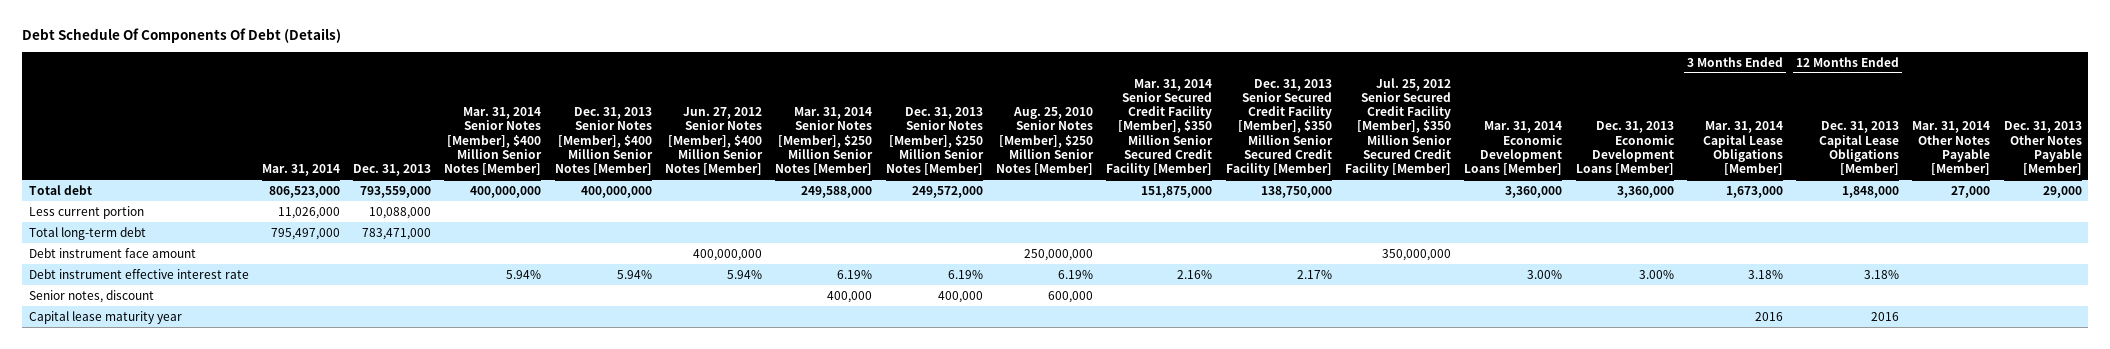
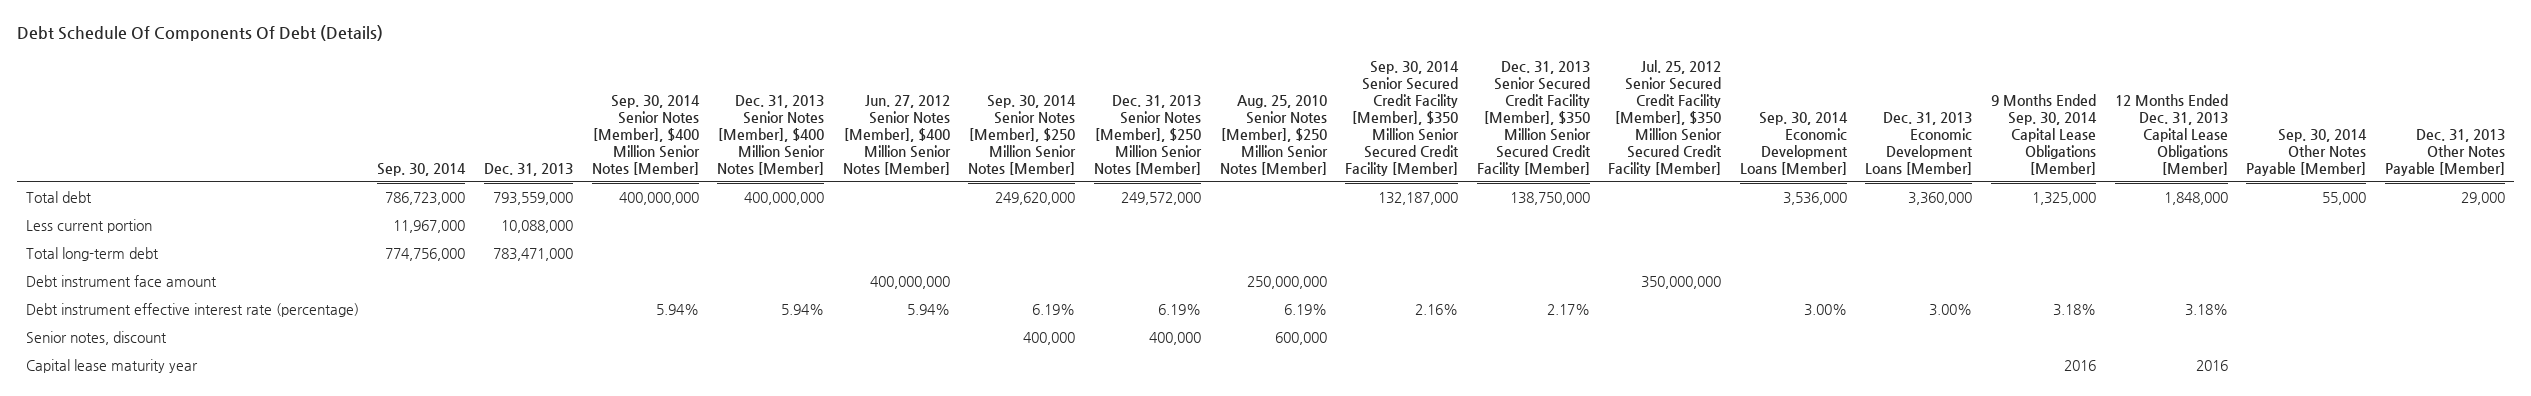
- | Mar. 31, 2014 | Dec. 31, 2013 | Mar. 31, 2014 Senior Notes [Member], $400 Million Senior Notes [Member] | Dec. 31, 2013 Senior Notes [Member], $400 Million Senior Notes [Member] | Jun. 27, 2012 Senior Notes [Member], $400 Million Senior Notes [Member] | Mar. 31, 2014 Senior Notes [Member], $250 Million Senior Notes [Member] | Dec. 31, 2013 Senior Notes [Member], $250 Million Senior Notes [Member] | Aug. 25, 2010 Senior Notes [Member], $250 Million Senior Notes [Member] | Mar. 31, 2014 Senior Secured Credit Facility [Member], $350 Million Senior Secured Credit Facility [Member] | Dec. 31, 2013 Senior Secured Credit Facility [Member], $350 Million Senior Secured Credit Facility [Member] | Jul. 25, 2012 Senior Secured Credit Facility [Member], $350 Million Senior Secured Credit Facility [Member] | Mar. 31, 2014 Economic Development Loans [Member] | Dec. 31, 2013 Economic Development Loans [Member] | 3 Months Ended Mar. 31, 2014 Capital Lease Obligations [Member] | 12 Months Ended Dec. 31, 2013 Capital Lease Obligations [Member] | Mar. 31, 2014 Other Notes Payable [Member] | Dec. 31, 2013 Other Notes Payable [Member]
+ | Sep. 30, 2014 | Dec. 31, 2013 | Sep. 30, 2014 Senior Notes [Member], $400 Million Senior Notes [Member] | Dec. 31, 2013 Senior Notes [Member], $400 Million Senior Notes [Member] | Jun. 27, 2012 Senior Notes [Member], $400 Million Senior Notes [Member] | Sep. 30, 2014 Senior Notes [Member], $250 Million Senior Notes [Member] | Dec. 31, 2013 Senior Notes [Member], $250 Million Senior Notes [Member] | Aug. 25, 2010 Senior Notes [Member], $250 Million Senior Notes [Member] | Sep. 30, 2014 Senior Secured Credit Facility [Member], $350 Million Senior Secured Credit Facility [Member] | Dec. 31, 2013 Senior Secured Credit Facility [Member], $350 Million Senior Secured Credit Facility [Member] | Jul. 25, 2012 Senior Secured Credit Facility [Member], $350 Million Senior Secured Credit Facility [Member] | Sep. 30, 2014 Economic Development Loans [Member] | Dec. 31, 2013 Economic Development Loans [Member] | 9 Months Ended Sep. 30, 2014 Capital Lease Obligations [Member] | 12 Months Ended Dec. 31, 2013 Capital Lease Obligations [Member] | Sep. 30, 2014 Other Notes Payable [Member] | Dec. 31, 2013 Other Notes Payable [Member]
- Debt instrument effective interest rate | | | 5.94% | 5.94% | 5.94% | 6.19% | 6.19% | 6.19% | 2.16% | 2.17% | | 3.00% | 3.00% | 3.18% | 3.18% | |
+ Debt instrument effective interest rate (percentage) | | | 5.94% | 5.94% | 5.94% | 6.19% | 6.19% | 6.19% | 2.16% | 2.17% | | 3.00% | 3.00% | 3.18% | 3.18% | |

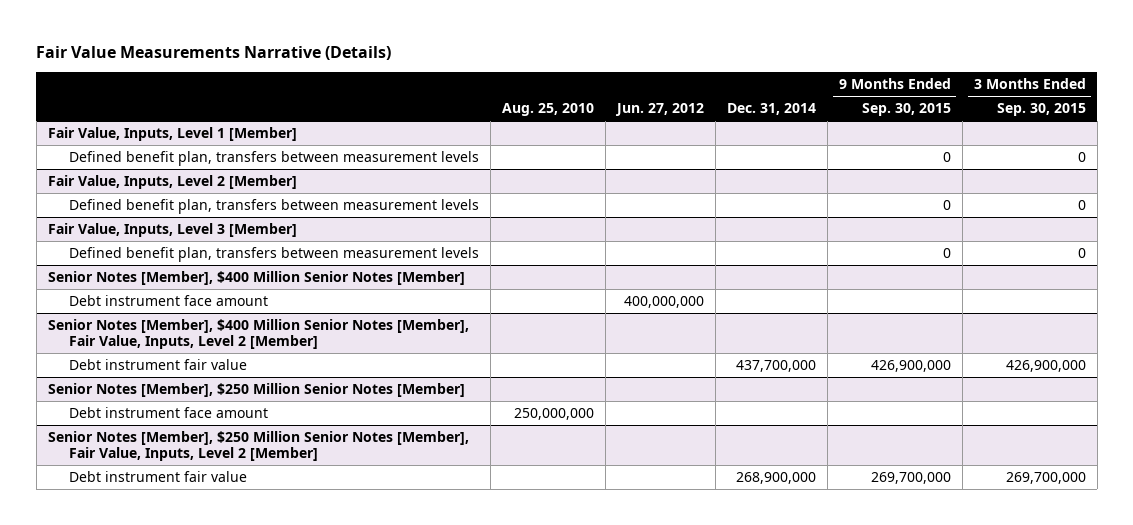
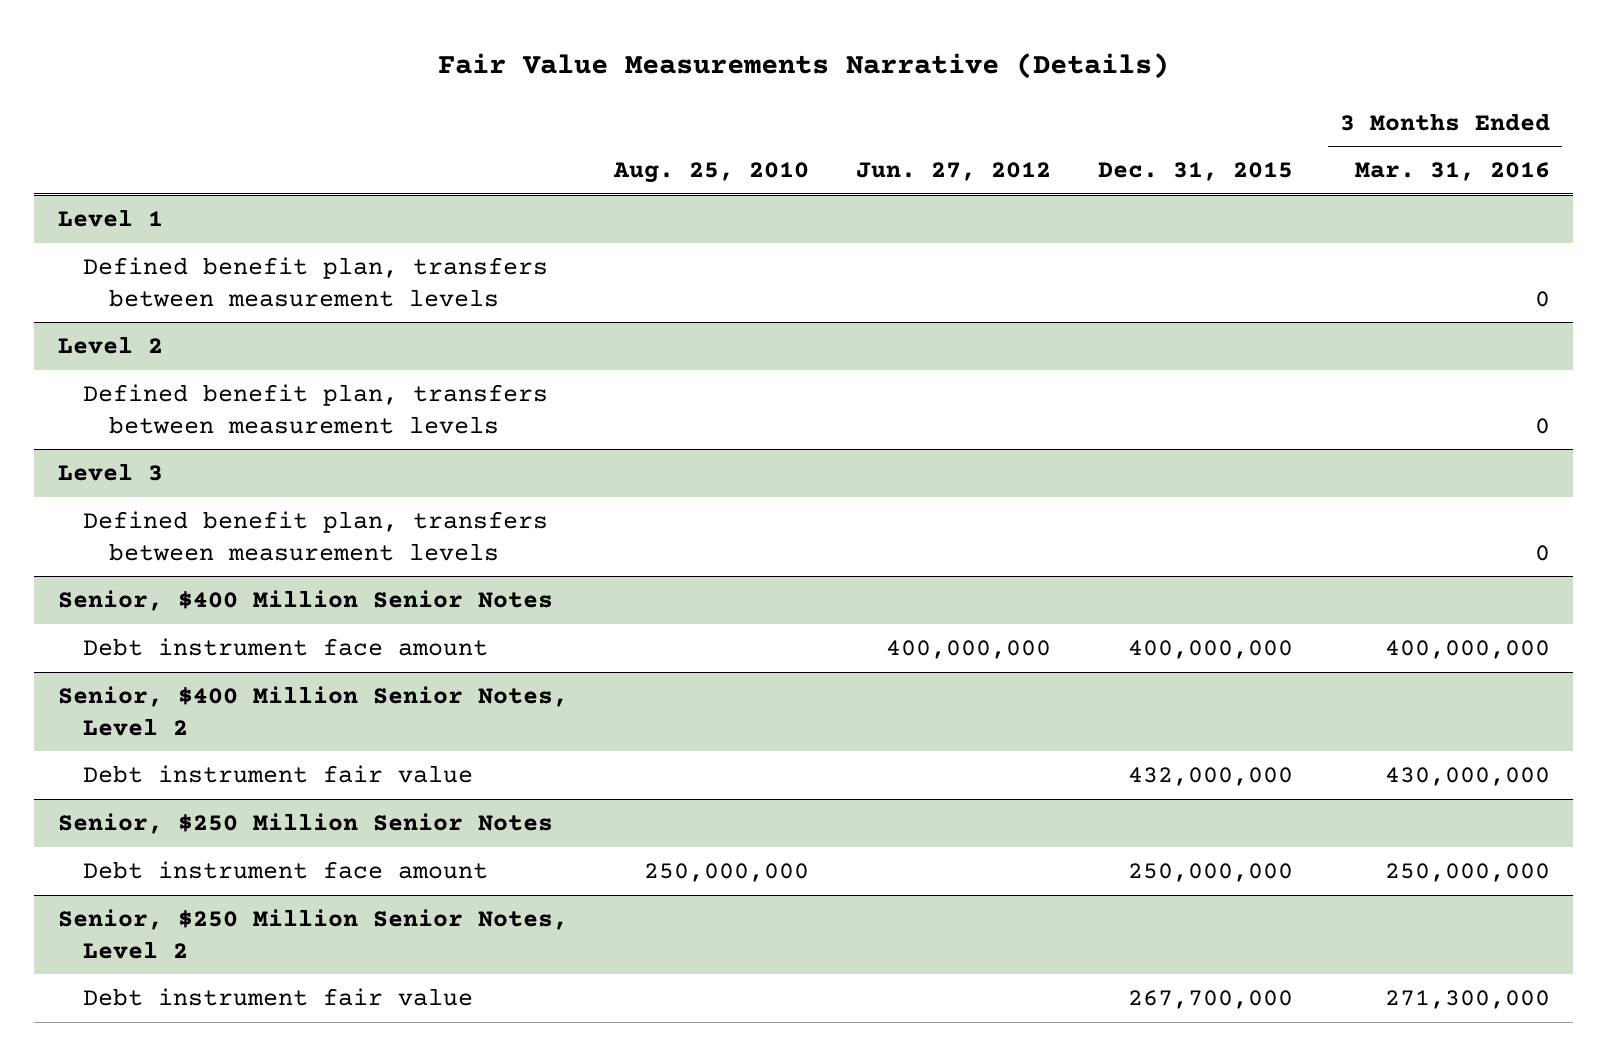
- | Aug. 25, 2010 | Jun. 27, 2012 | Dec. 31, 2014 | 9 Months Ended Sep. 30, 2015 | 3 Months Ended Sep. 30, 2015
+ | Aug. 25, 2010 | Jun. 27, 2012 | Dec. 31, 2015 | 3 Months Ended Mar. 31, 2016
- Fair Value, Inputs, Level 1 [Member]
+ Level 1
- Fair Value, Inputs, Level 2 [Member]
+ Level 2
- Fair Value, Inputs, Level 3 [Member]
+ Level 3
- Senior Notes [Member], $400 Million Senior Notes [Member]
+ Senior, $400 Million Senior Notes
- Senior Notes [Member], $400 Million Senior Notes [Member], Fair Value, Inputs, Level 2 [Member]
+ Senior, $400 Million Senior Notes, Level 2
- Senior Notes [Member], $250 Million Senior Notes [Member]
+ Senior, $250 Million Senior Notes
- Senior Notes [Member], $250 Million Senior Notes [Member], Fair Value, Inputs, Level 2 [Member]
+ Senior, $250 Million Senior Notes, Level 2

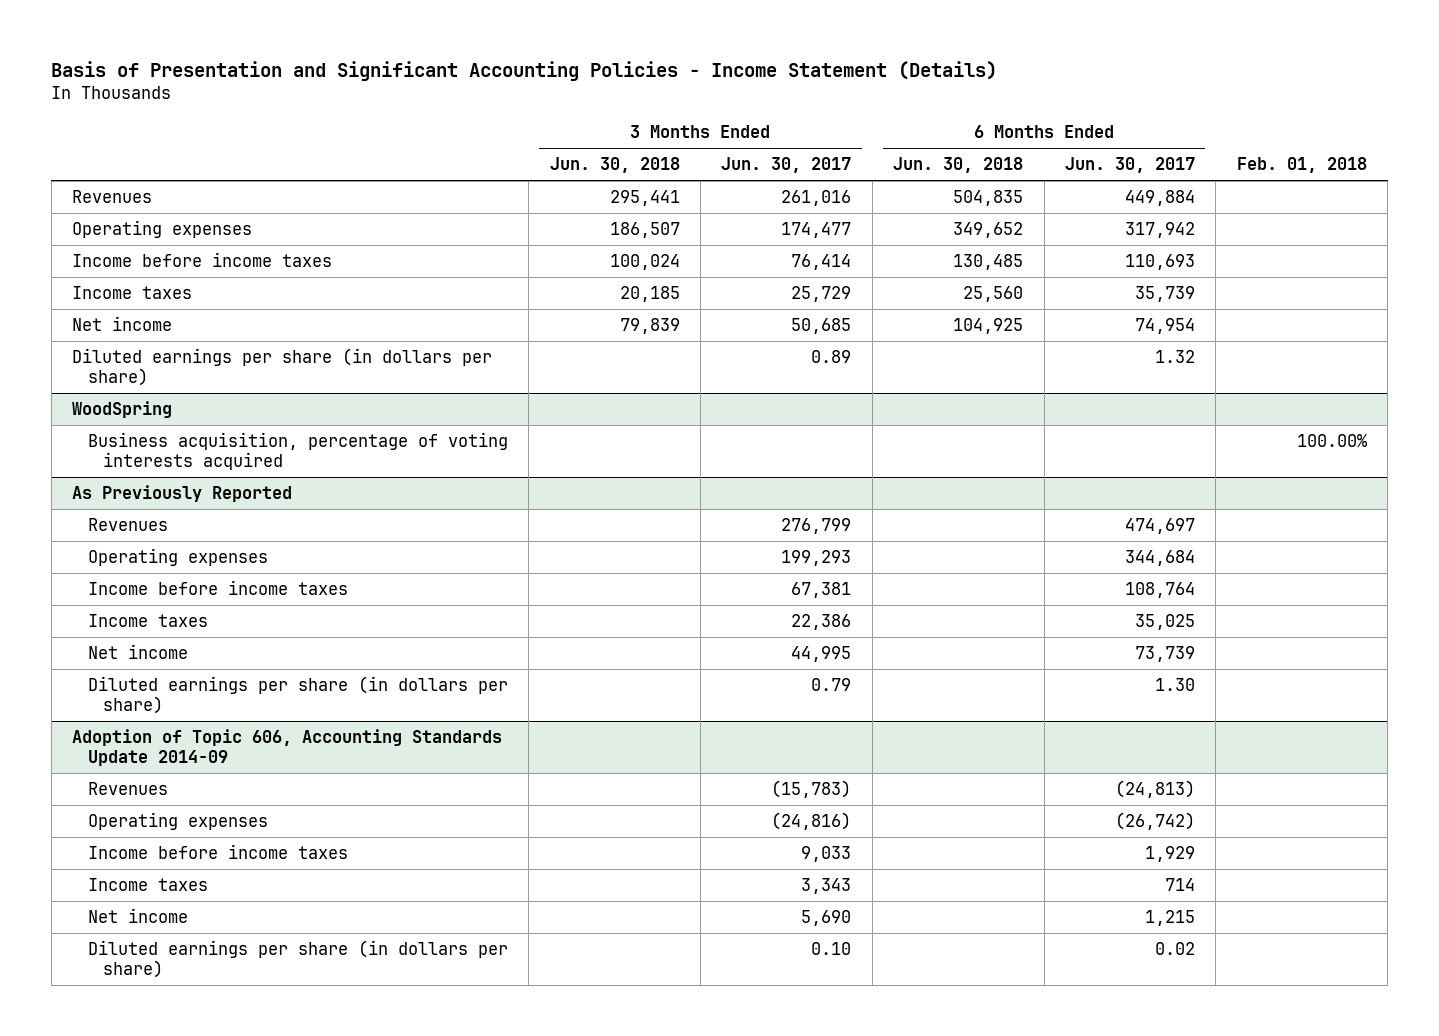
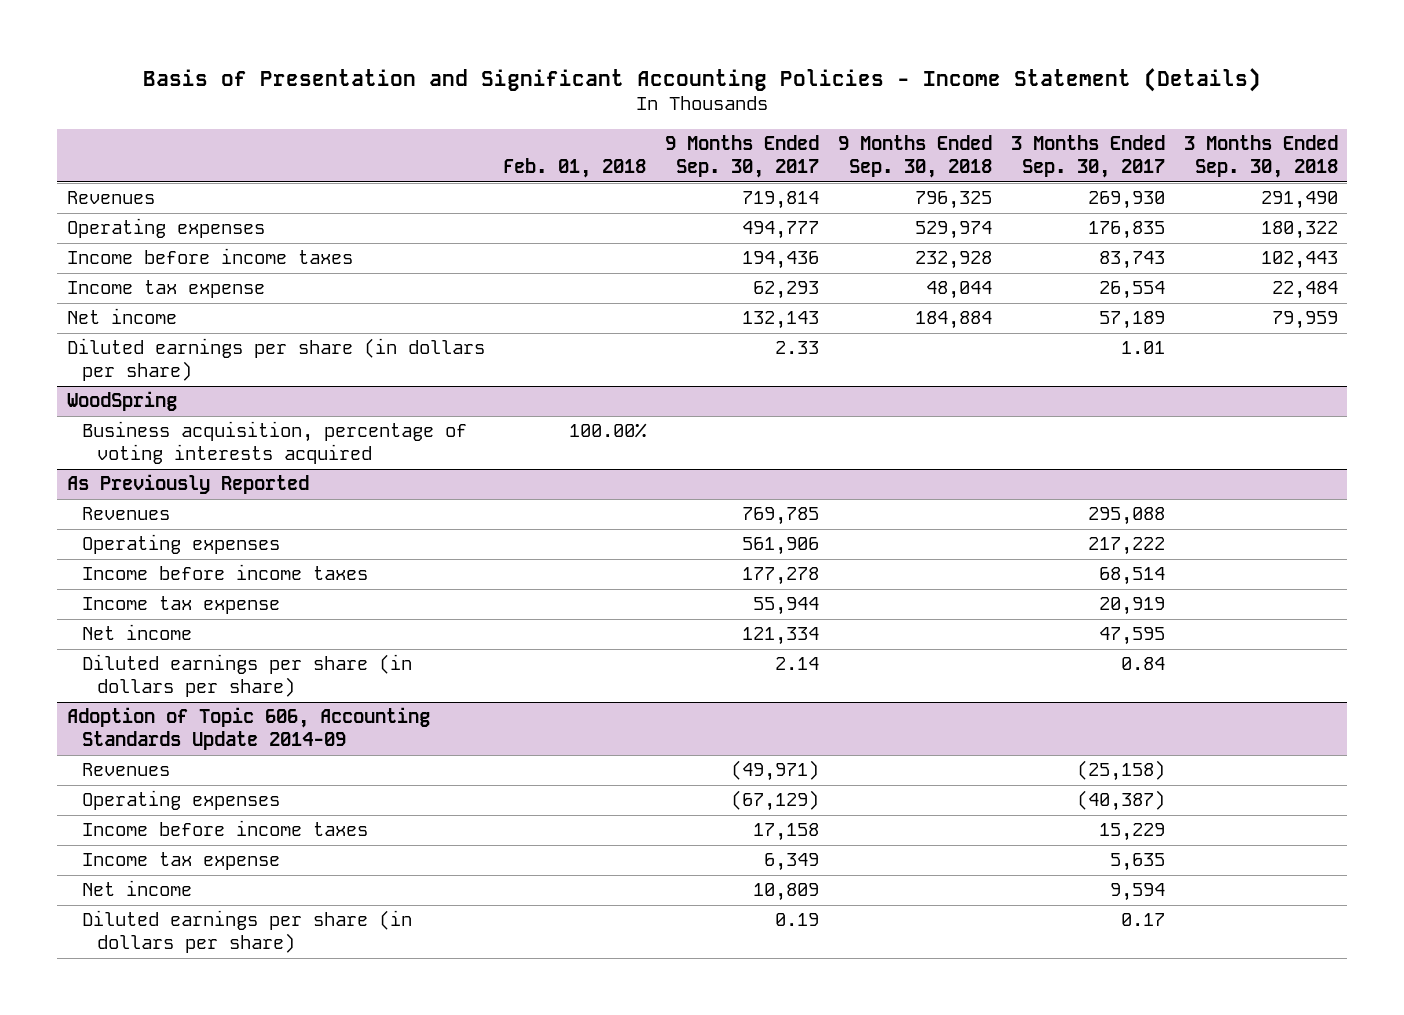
- | 3 Months Ended Jun. 30, 2018 | 3 Months Ended Jun. 30, 2017 | 6 Months Ended Jun. 30, 2018 | 6 Months Ended Jun. 30, 2017 | Feb. 01, 2018
+ | Feb. 01, 2018 | 9 Months Ended Sep. 30, 2017 | 9 Months Ended Sep. 30, 2018 | 3 Months Ended Sep. 30, 2017 | 3 Months Ended Sep. 30, 2018
- Income taxes | 20,185 | 25,729 | 25,560 | 35,739 |
+ Income tax expense | | 62,293 | 48,044 | 26,554 | 22,484
@ As Previously Reported
- Income taxes | | 22,386 | | 35,025 |
+ Income tax expense | | 55,944 | | 20,919 |
@ Adoption of Topic 606, Accounting Standards Update 2014-09
- Income taxes | | 3,343 | | 714 |
+ Income tax expense | | 6,349 | | 5,635 |

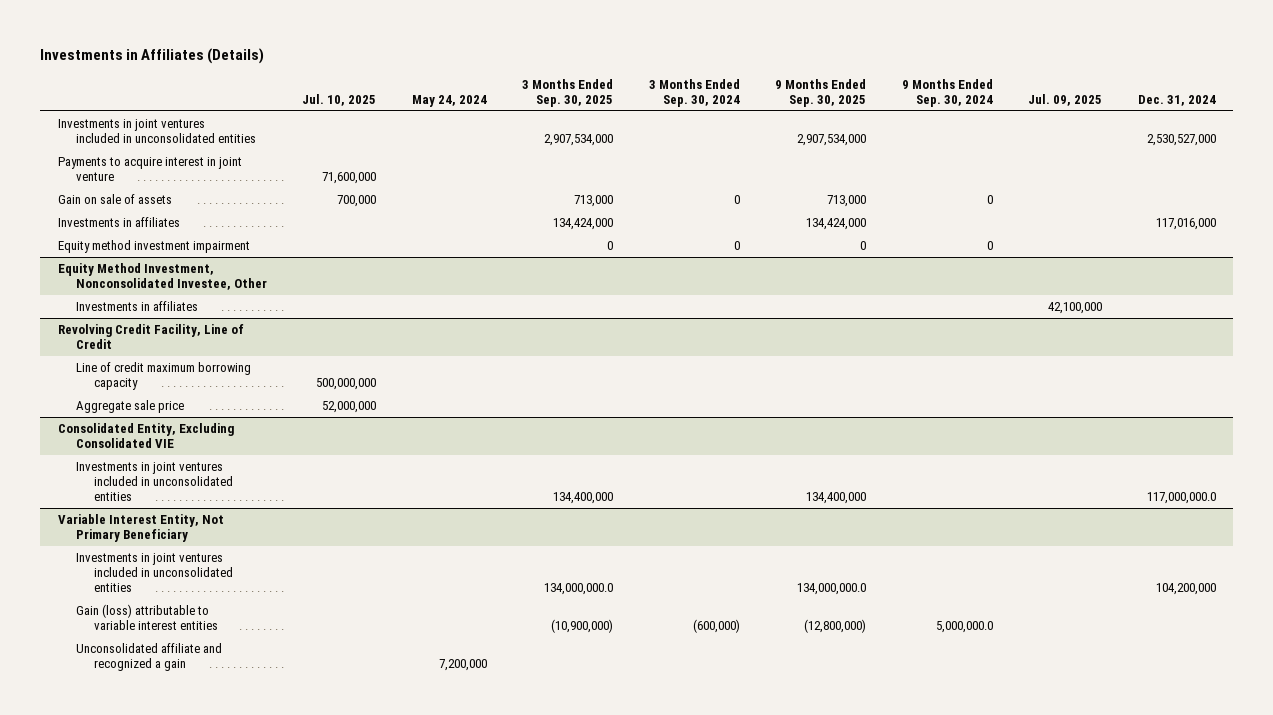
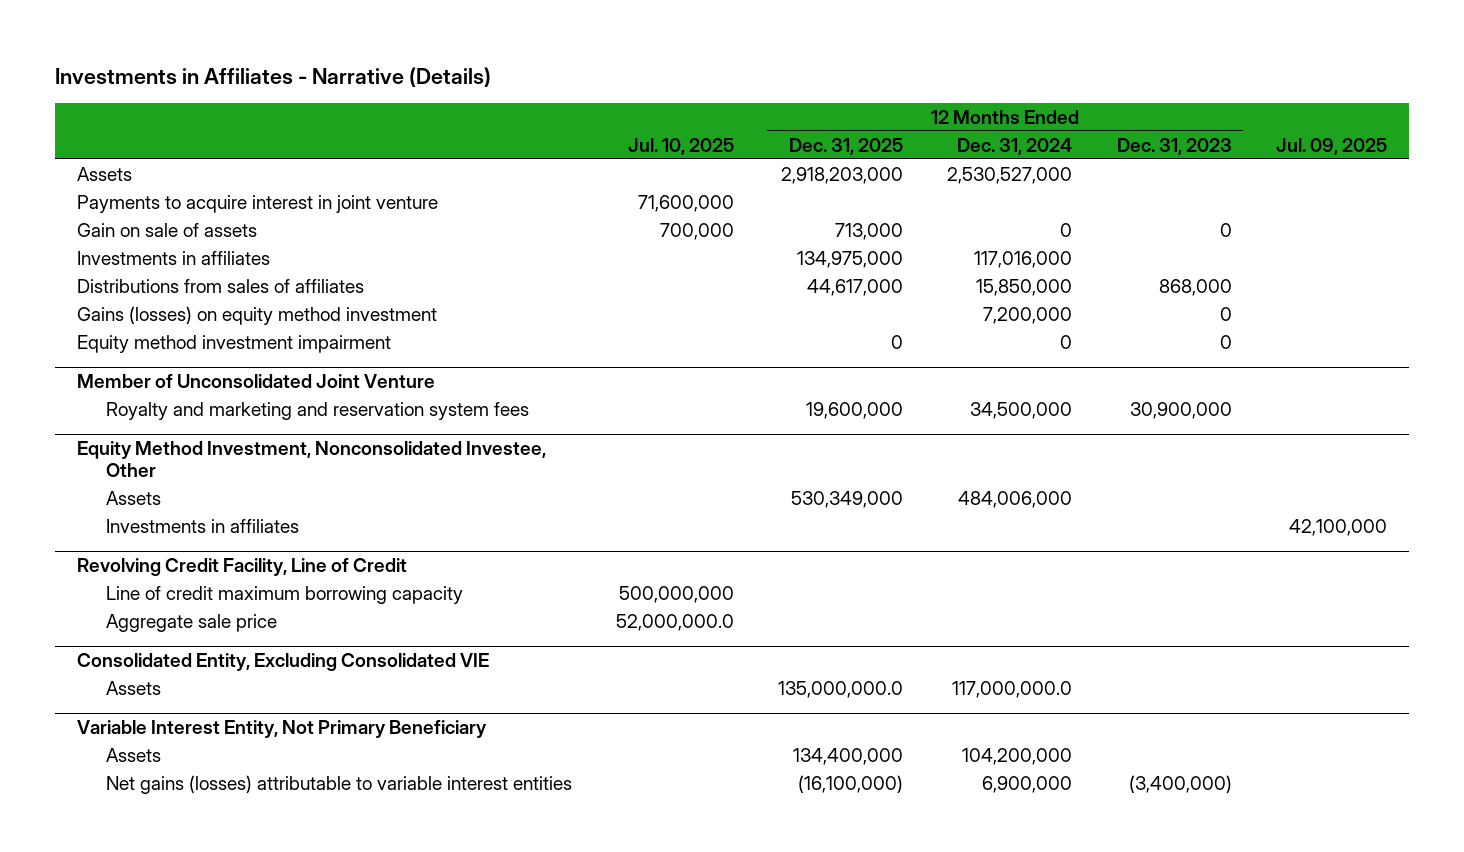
- Investments in Affiliates (Details)
+ Investments in Affiliates - Narrative (Details)
- | Jul. 10, 2025 | May 24, 2024 | 3 Months Ended Sep. 30, 2025 | 3 Months Ended Sep. 30, 2024 | 9 Months Ended Sep. 30, 2025 | 9 Months Ended Sep. 30, 2024 | Jul. 09, 2025 | Dec. 31, 2024
+ | Jul. 10, 2025 | 12 Months Ended Dec. 31, 2025 | 12 Months Ended Dec. 31, 2024 | 12 Months Ended Dec. 31, 2023 | Jul. 09, 2025
- Investments in joint ventures included in unconsolidated entities | | | 2,907,534,000 | | 2,907,534,000 | | | 2,530,527,000
+ Assets | | 2,918,203,000 | 2,530,527,000 | |
+ Distributions from sales of affiliates | | 44,617,000 | 15,850,000 | 868,000 |
+ Gains (losses) on equity method investment | | | 7,200,000 | 0 |
+ Member of Unconsolidated Joint Venture
+ Royalty and marketing and reservation system fees | | 19,600,000 | 34,500,000 | 30,900,000 |
@ Equity Method Investment, Nonconsolidated Investee, Other
+ Assets | | 530,349,000 | 484,006,000 | |
@ Revolving Credit Facility, Line of Credit
- Aggregate sale price | 52,000,000 | | | | | | |
+ Aggregate sale price | 52,000,000.0 | | | |
@ Consolidated Entity, Excluding Consolidated VIE
- Investments in joint ventures included in unconsolidated entities | | | 134,400,000 | | 134,400,000 | | | 117,000,000.0
+ Assets | | 135,000,000.0 | 117,000,000.0 | |
@ Variable Interest Entity, Not Primary Beneficiary
- Investments in joint ventures included in unconsolidated entities | | | 134,000,000.0 | | 134,000,000.0 | | | 104,200,000
- Gain (loss) attributable to variable interest entities | | | (10,900,000) | (600,000) | (12,800,000) | 5,000,000.0 | |
- Unconsolidated affiliate and recognized a gain | | 7,200,000 | | | | | |
+ Assets | | 134,400,000 | 104,200,000 | |
+ Net gains (losses) attributable to variable interest entities | | (16,100,000) | 6,900,000 | (3,400,000) |

